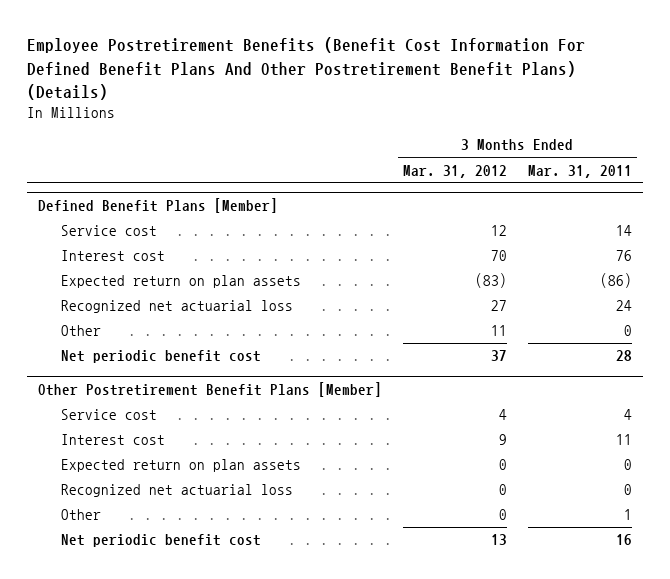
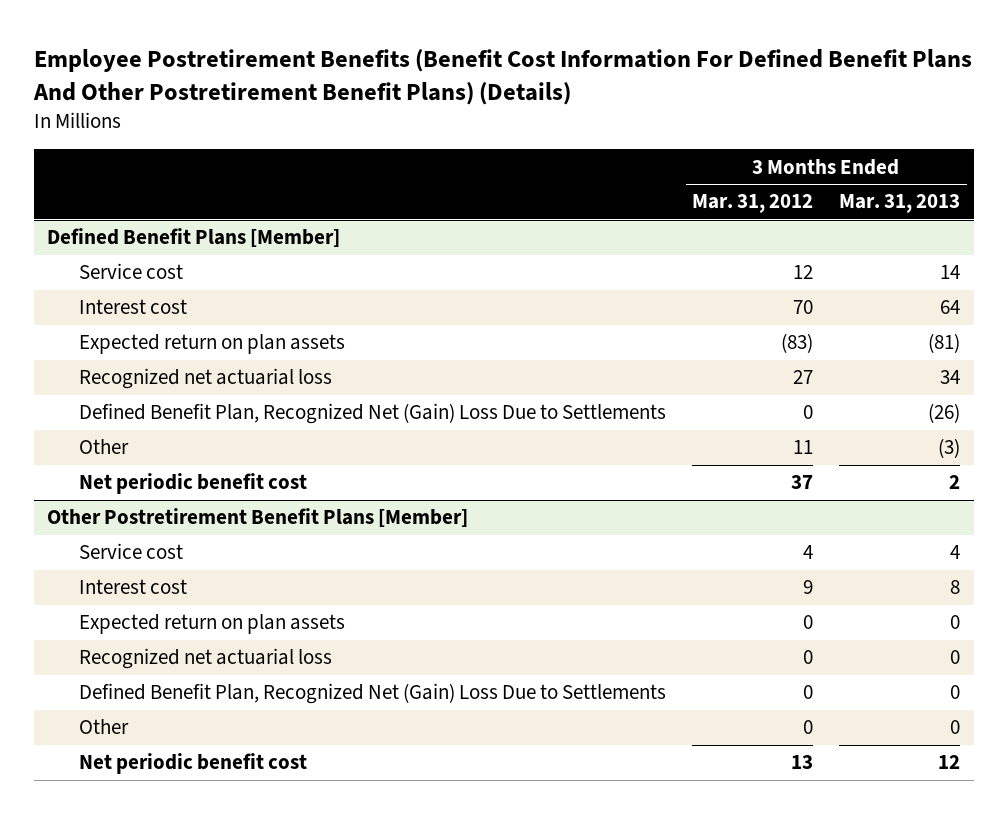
- | 3 Months Ended Mar. 31, 2012 | 3 Months Ended Mar. 31, 2011
+ | 3 Months Ended Mar. 31, 2012 | 3 Months Ended Mar. 31, 2013
@ Defined Benefit Plans [Member]
+ Defined Benefit Plan, Recognized Net (Gain) Loss Due to Settlements | 0 | (26)
@ Other Postretirement Benefit Plans [Member]
+ Defined Benefit Plan, Recognized Net (Gain) Loss Due to Settlements | 0 | 0

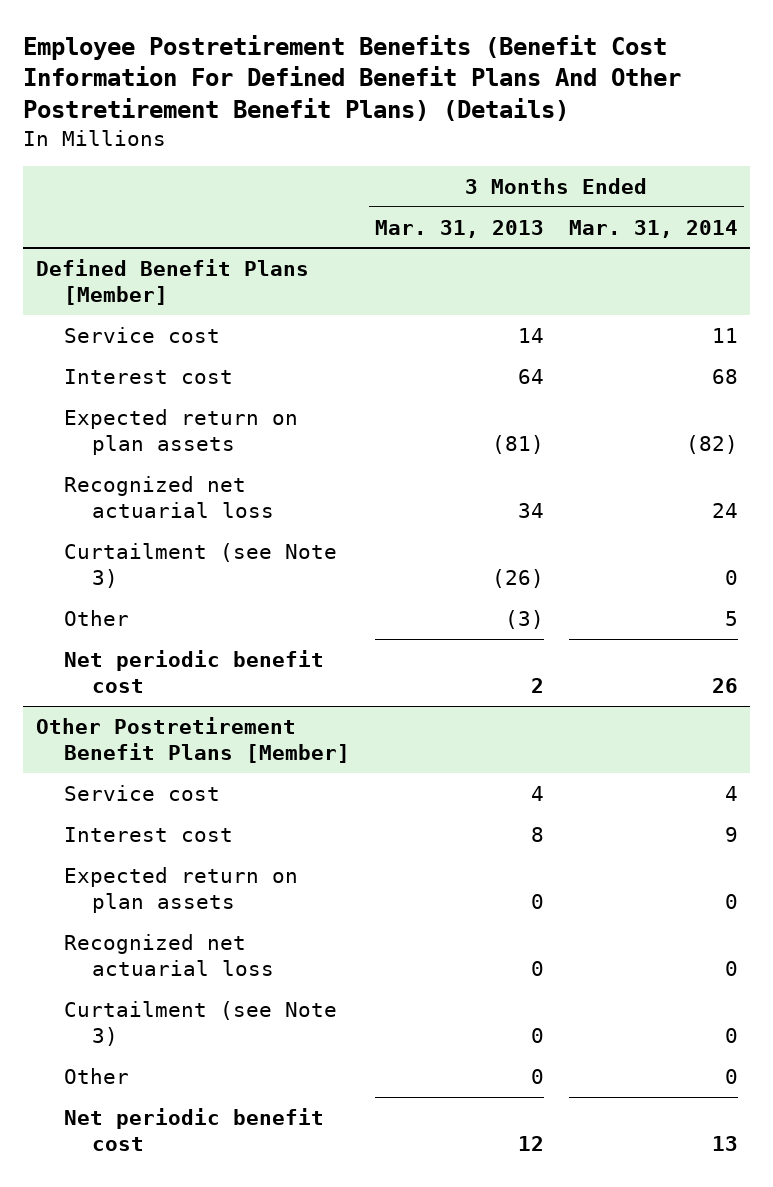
- | 3 Months Ended Mar. 31, 2012 | 3 Months Ended Mar. 31, 2013
+ | 3 Months Ended Mar. 31, 2013 | 3 Months Ended Mar. 31, 2014
@ Defined Benefit Plans [Member]
- Defined Benefit Plan, Recognized Net (Gain) Loss Due to Settlements | 0 | (26)
+ Curtailment (see Note 3) | (26) | 0
@ Other Postretirement Benefit Plans [Member]
- Defined Benefit Plan, Recognized Net (Gain) Loss Due to Settlements | 0 | 0
+ Curtailment (see Note 3) | 0 | 0

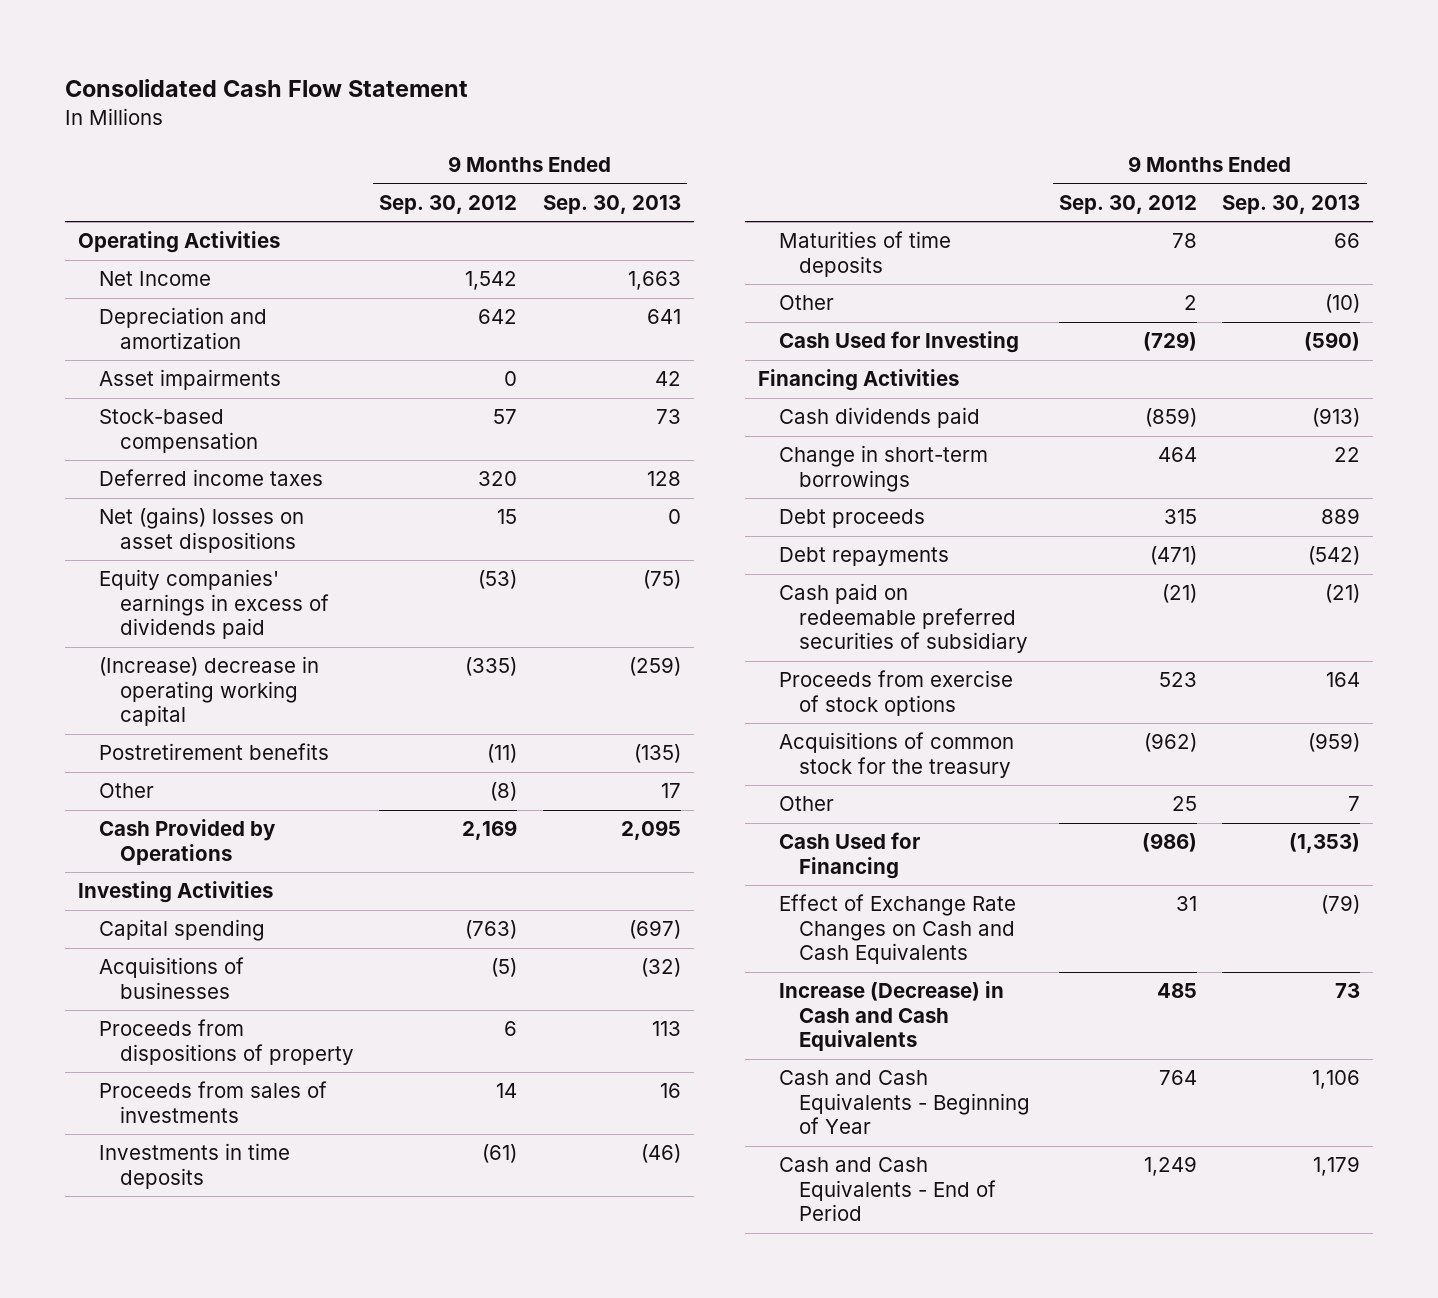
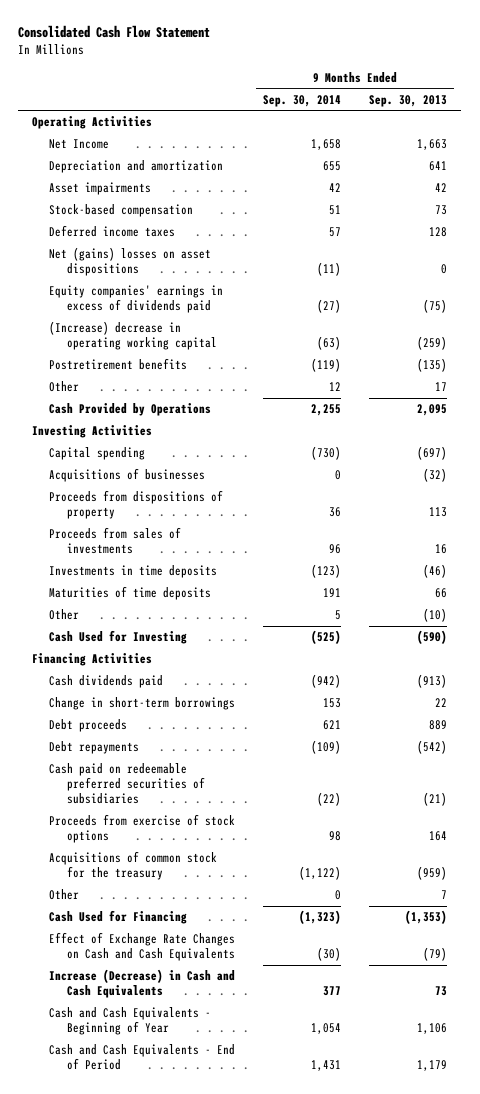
- | 9 Months Ended Sep. 30, 2012 | 9 Months Ended Sep. 30, 2013
+ | 9 Months Ended Sep. 30, 2014 | 9 Months Ended Sep. 30, 2013
- Cash paid on redeemable preferred securities of subsidiary | (21) | (21)
+ Cash paid on redeemable preferred securities of subsidiaries | (22) | (21)

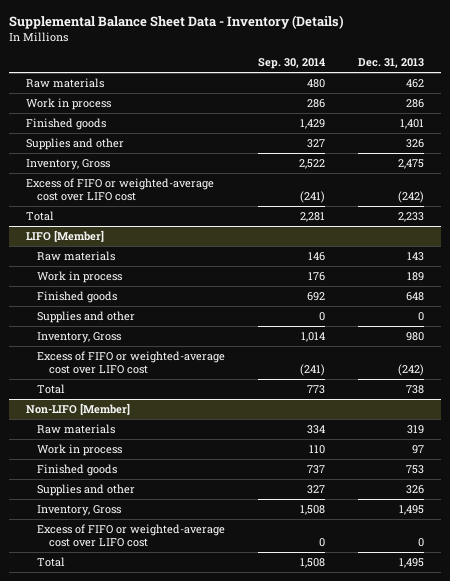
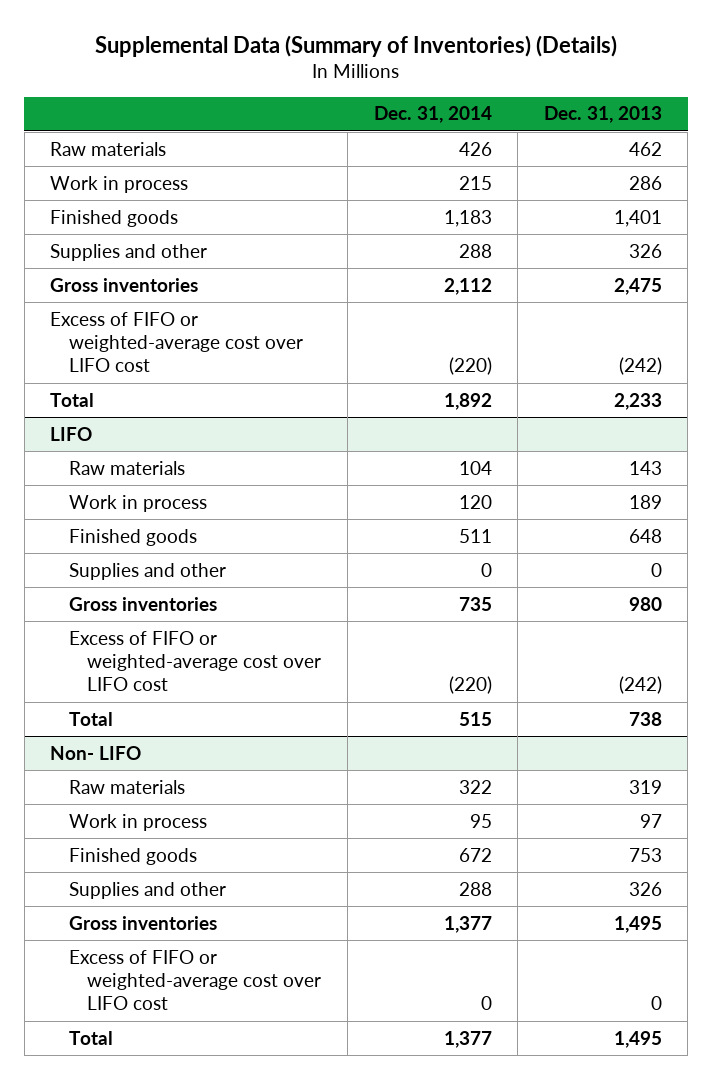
- Supplemental Balance Sheet Data - Inventory (Details)
+ Supplemental Data (Summary of Inventories) (Details)
- | Sep. 30, 2014 | Dec. 31, 2013
+ | Dec. 31, 2014 | Dec. 31, 2013
- Inventory, Gross | 2,522 | 2,475
+ Gross inventories | 2,112 | 2,475
- LIFO [Member]
+ LIFO
- Inventory, Gross | 1,014 | 980
+ Gross inventories | 735 | 980
- Non-LIFO [Member]
+ Non- LIFO
- Inventory, Gross | 1,508 | 1,495
+ Gross inventories | 1,377 | 1,495

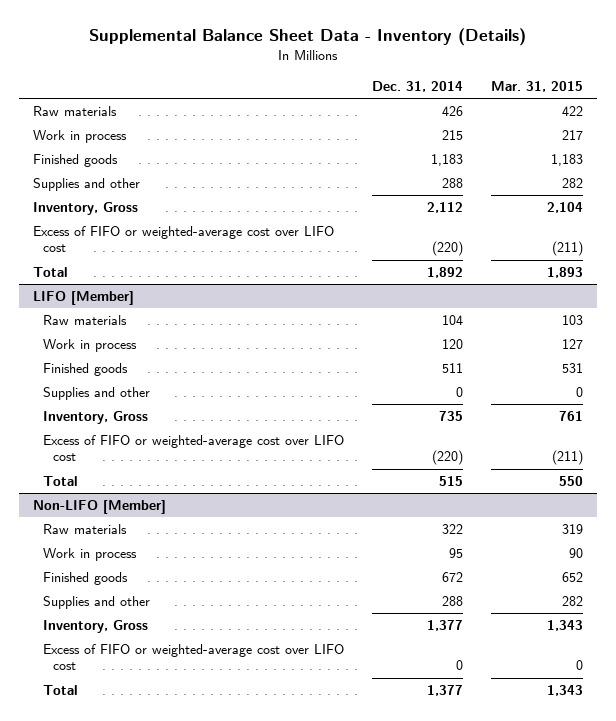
- Supplemental Data (Summary of Inventories) (Details)
+ Supplemental Balance Sheet Data - Inventory (Details)
- | Dec. 31, 2014 | Dec. 31, 2013
+ | Dec. 31, 2014 | Mar. 31, 2015
- Gross inventories | 2,112 | 2,475
+ Inventory, Gross | 2,112 | 2,104
- LIFO
+ LIFO [Member]
- Gross inventories | 735 | 980
+ Inventory, Gross | 735 | 761
- Non- LIFO
+ Non-LIFO [Member]
- Gross inventories | 1,377 | 1,495
+ Inventory, Gross | 1,377 | 1,343

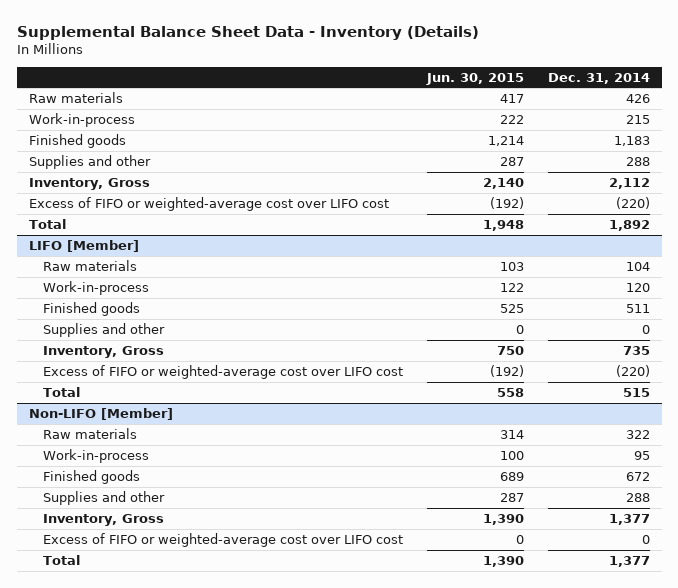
- | Dec. 31, 2014 | Mar. 31, 2015
+ | Jun. 30, 2015 | Dec. 31, 2014
- Work in process | 215 | 217
+ Work-in-process | 222 | 215
@ LIFO [Member]
- Work in process | 120 | 127
+ Work-in-process | 122 | 120
@ Non-LIFO [Member]
- Work in process | 95 | 90
+ Work-in-process | 100 | 95

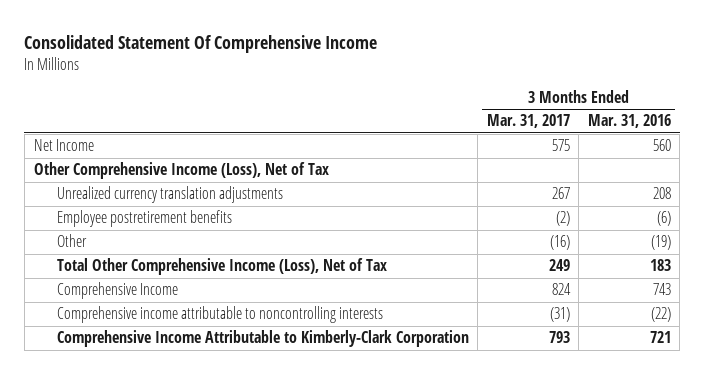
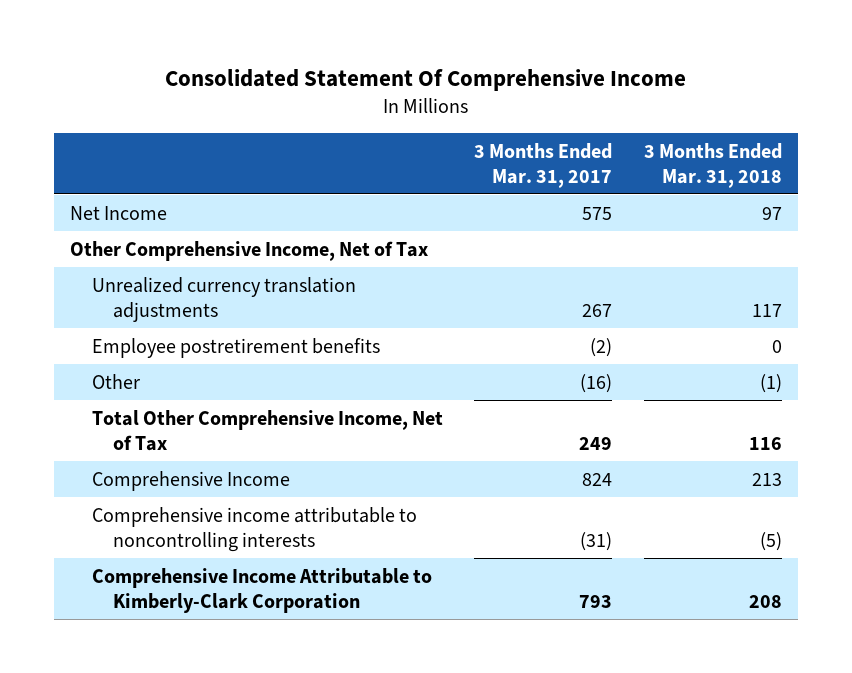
- | 3 Months Ended Mar. 31, 2017 | 3 Months Ended Mar. 31, 2016
+ | 3 Months Ended Mar. 31, 2017 | 3 Months Ended Mar. 31, 2018
- Other Comprehensive Income (Loss), Net of Tax
+ Other Comprehensive Income, Net of Tax
- Total Other Comprehensive Income (Loss), Net of Tax | 249 | 183
+ Total Other Comprehensive Income, Net of Tax | 249 | 116

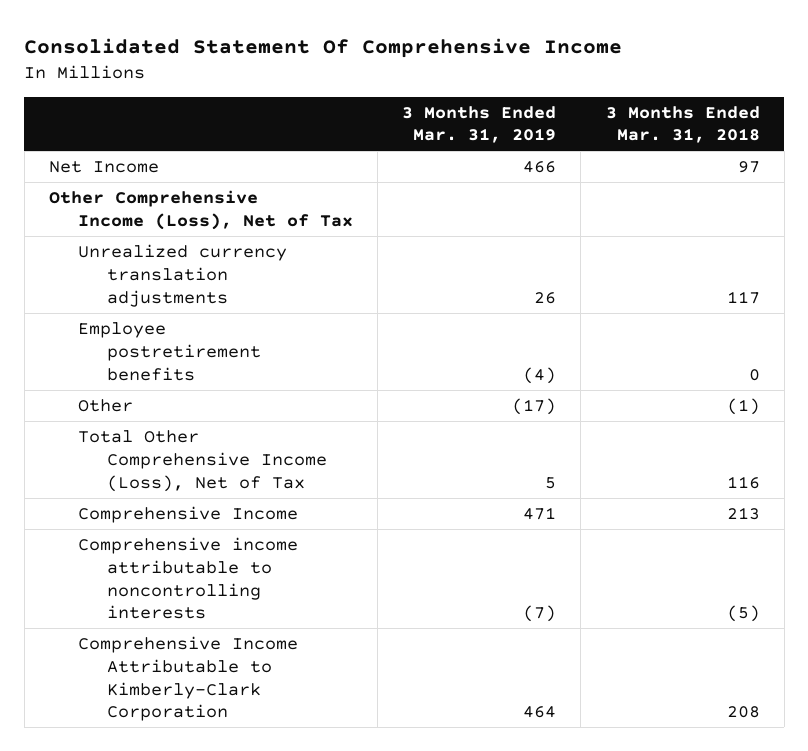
- | 3 Months Ended Mar. 31, 2017 | 3 Months Ended Mar. 31, 2018
+ | 3 Months Ended Mar. 31, 2019 | 3 Months Ended Mar. 31, 2018
- Other Comprehensive Income, Net of Tax
+ Other Comprehensive Income (Loss), Net of Tax
- Total Other Comprehensive Income, Net of Tax | 249 | 116
+ Total Other Comprehensive Income (Loss), Net of Tax | 5 | 116

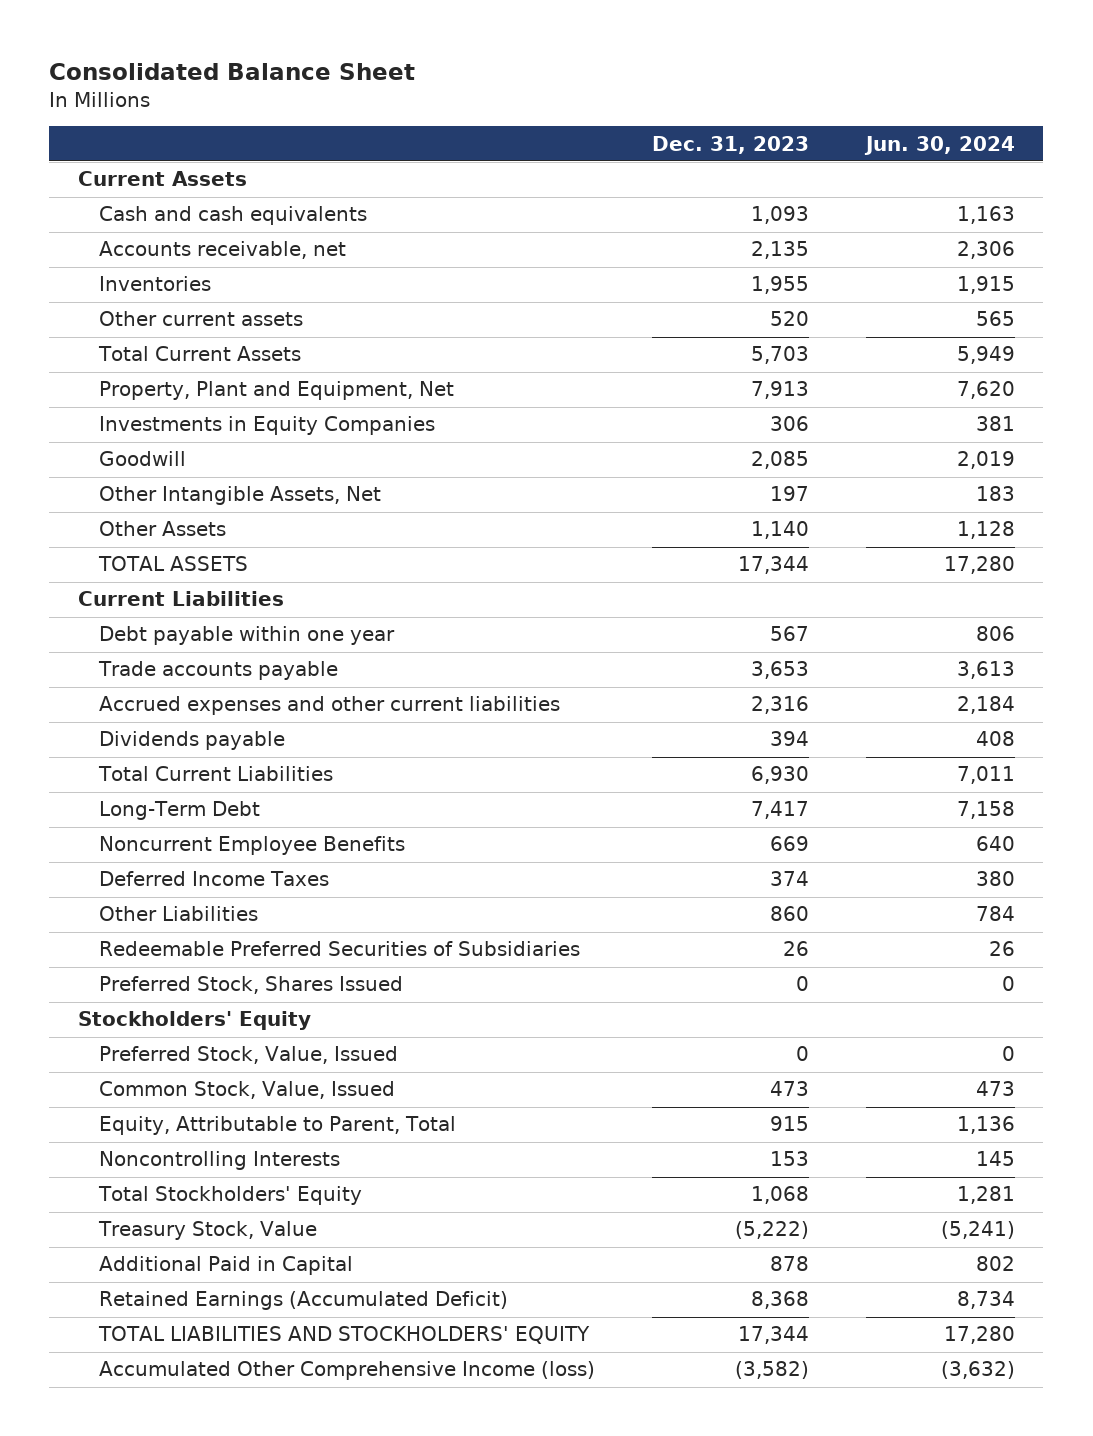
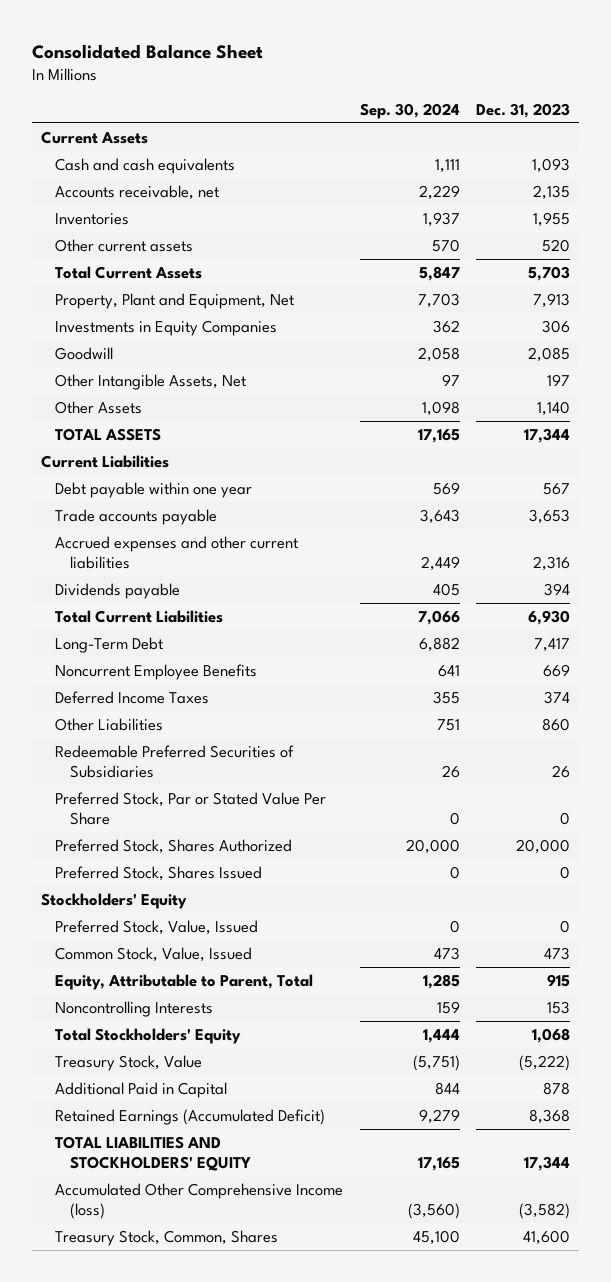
- | Dec. 31, 2023 | Jun. 30, 2024
+ | Sep. 30, 2024 | Dec. 31, 2023
+ Preferred Stock, Par or Stated Value Per Share | 0 | 0
+ Preferred Stock, Shares Authorized | 20,000 | 20,000
+ Treasury Stock, Common, Shares | 45,100 | 41,600

